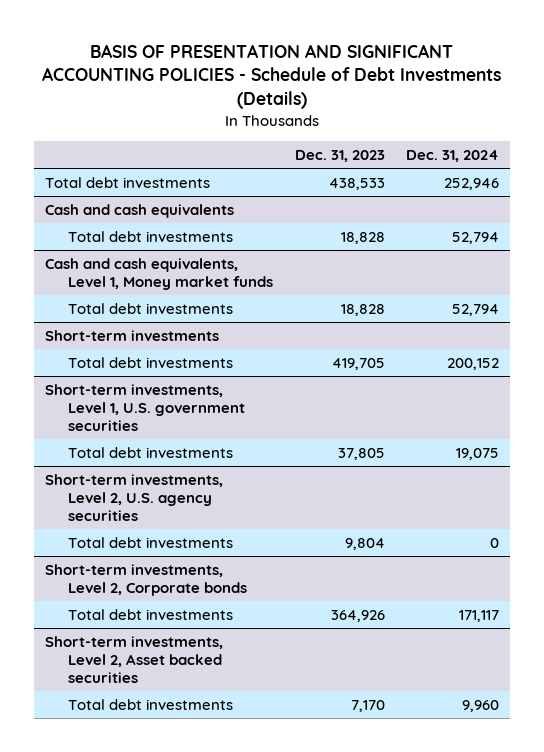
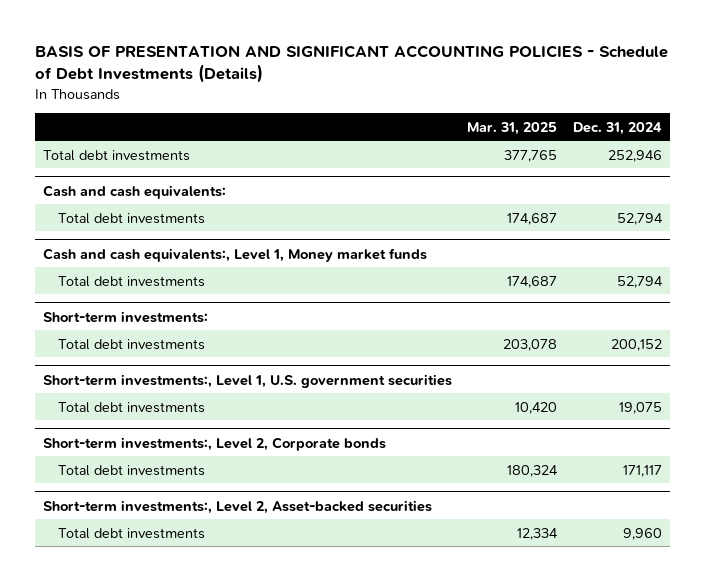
- | Dec. 31, 2023 | Dec. 31, 2024
+ | Mar. 31, 2025 | Dec. 31, 2024
- Cash and cash equivalents
+ Cash and cash equivalents:
- Cash and cash equivalents, Level 1, Money market funds
+ Cash and cash equivalents:, Level 1, Money market funds
- Short-term investments
+ Short-term investments:
- Short-term investments, Level 1, U.S. government securities
+ Short-term investments:, Level 1, U.S. government securities
- Short-term investments, Level 2, U.S. agency securities
- Total debt investments | 9,804 | 0
- Short-term investments, Level 2, Corporate bonds
+ Short-term investments:, Level 2, Corporate bonds
- Short-term investments, Level 2, Asset backed securities
+ Short-term investments:, Level 2, Asset-backed securities

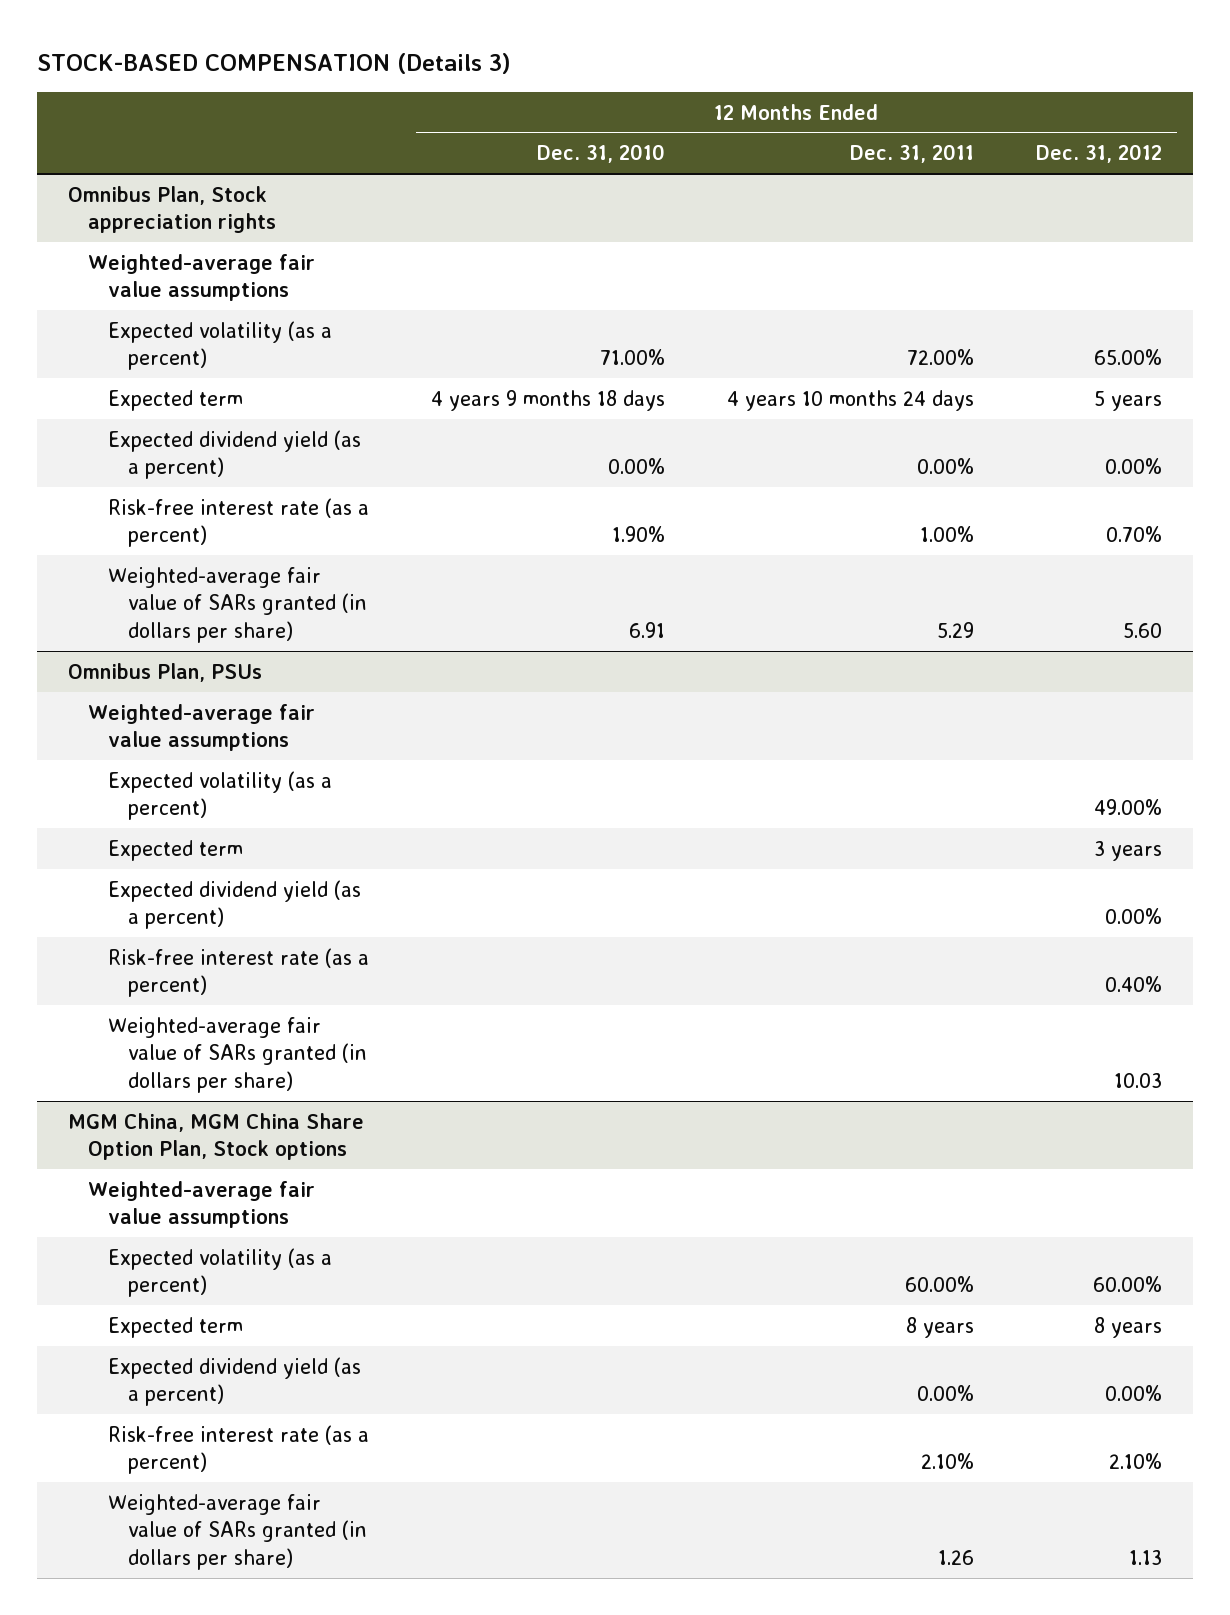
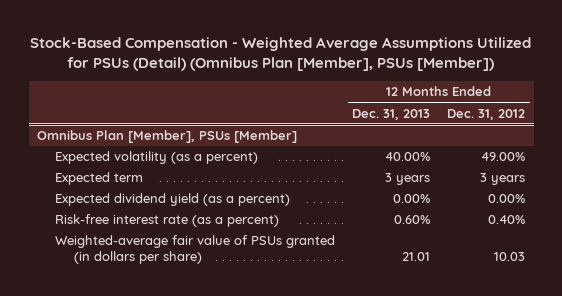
- STOCK-BASED COMPENSATION (Details 3)
+ Stock-Based Compensation - Weighted Average Assumptions Utilized for PSUs (Detail) (Omnibus Plan [Member], PSUs [Member])
- | 12 Months Ended Dec. 31, 2010 | 12 Months Ended Dec. 31, 2011 | 12 Months Ended Dec. 31, 2012
+ | 12 Months Ended Dec. 31, 2013 | 12 Months Ended Dec. 31, 2012
- Omnibus Plan, Stock appreciation rights
- Weighted-average fair value assumptions
- Expected volatility (as a percent) | 71.00% | 72.00% | 65.00%
- Expected term | 4 years 9 months 18 days | 4 years 10 months 24 days | 5 years
- Expected dividend yield (as a percent) | 0.00% | 0.00% | 0.00%
- Risk-free interest rate (as a percent) | 1.90% | 1.00% | 0.70%
- Weighted-average fair value of SARs granted (in dollars per share) | 6.91 | 5.29 | 5.60
- Omnibus Plan, PSUs
- Weighted-average fair value assumptions
+ Omnibus Plan [Member], PSUs [Member]
- Weighted-average fair value of SARs granted (in dollars per share) | | | 10.03
- MGM China, MGM China Share Option Plan, Stock options
- Weighted-average fair value assumptions
- Expected volatility (as a percent) | | 60.00% | 60.00%
- Expected term | | 8 years | 8 years
- Expected dividend yield (as a percent) | | 0.00% | 0.00%
- Risk-free interest rate (as a percent) | | 2.10% | 2.10%
- Weighted-average fair value of SARs granted (in dollars per share) | | 1.26 | 1.13
+ Weighted-average fair value of PSUs granted (in dollars per share) | 21.01 | 10.03

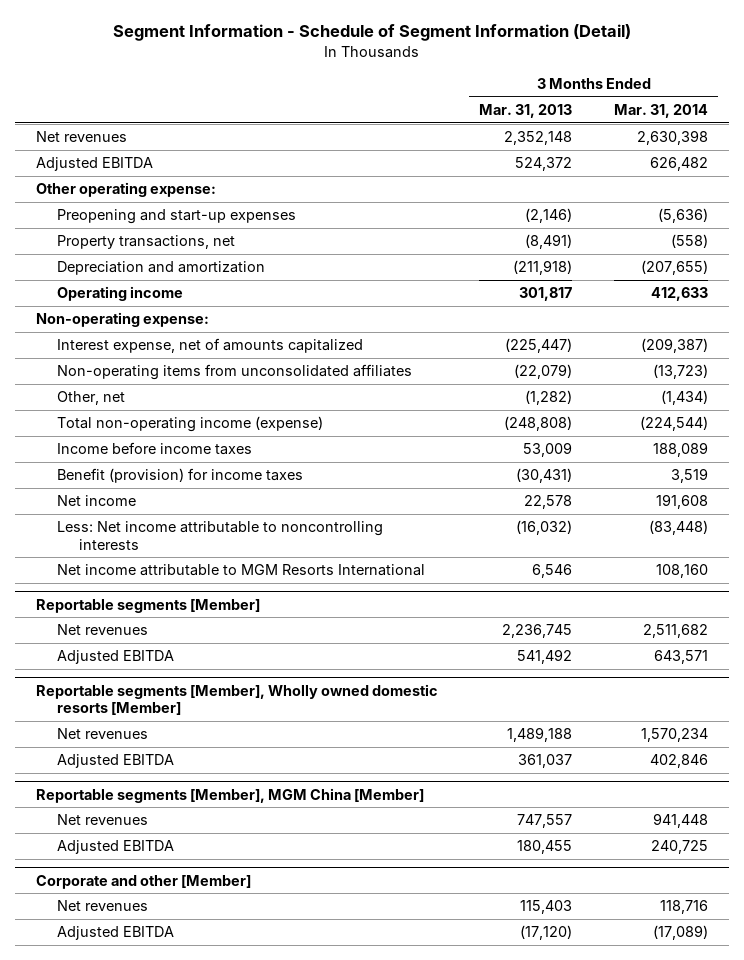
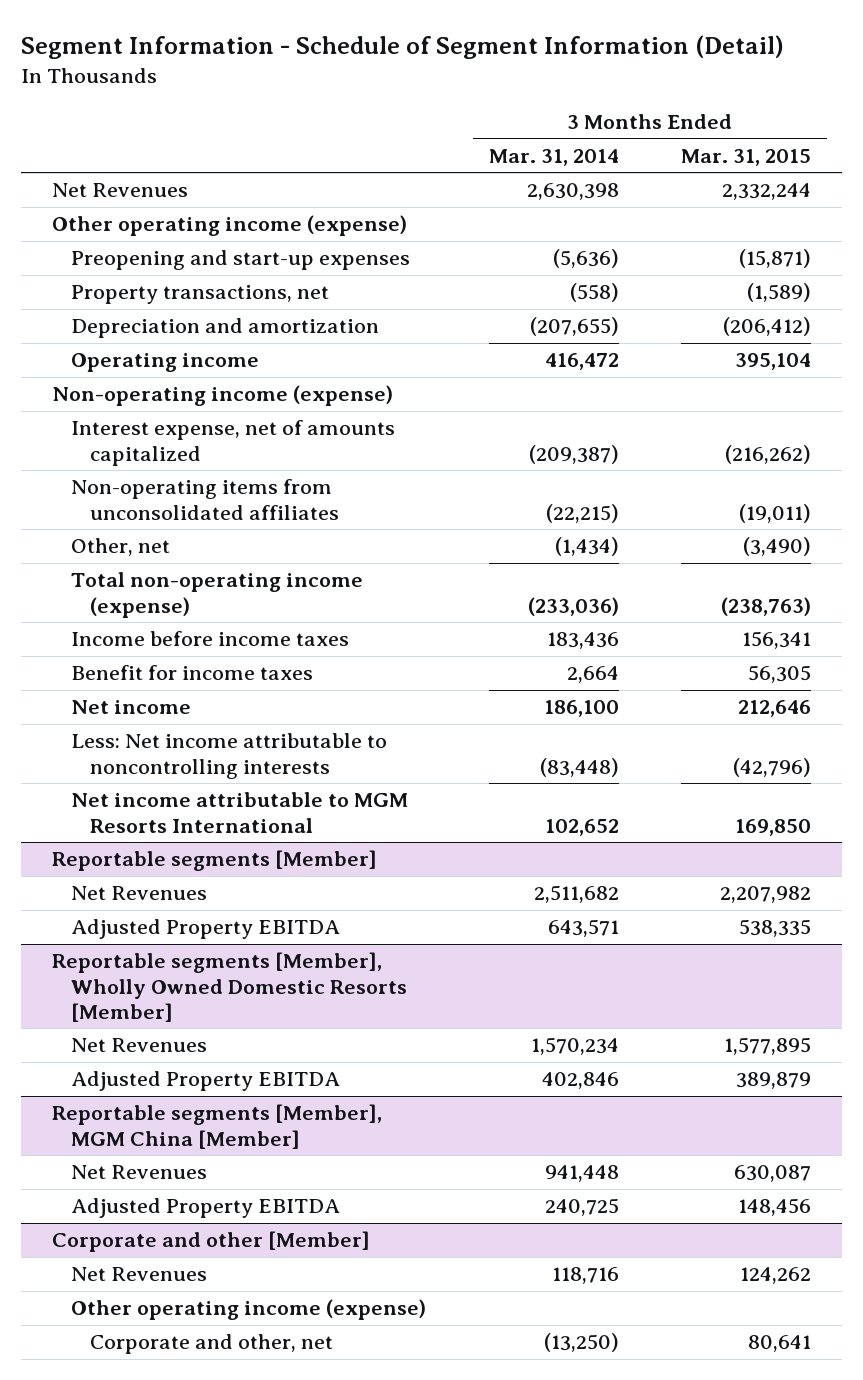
- | 3 Months Ended Mar. 31, 2013 | 3 Months Ended Mar. 31, 2014
+ | 3 Months Ended Mar. 31, 2014 | 3 Months Ended Mar. 31, 2015
- Net revenues | 2,352,148 | 2,630,398
- Adjusted EBITDA | 524,372 | 626,482
- Other operating expense:
+ Net Revenues | 2,630,398 | 2,332,244
+ Other operating income (expense)
- Operating income | 301,817 | 412,633
- Non-operating expense:
+ Operating income | 416,472 | 395,104
+ Non-operating income (expense)
- Non-operating items from unconsolidated affiliates | (22,079) | (13,723)
+ Non-operating items from unconsolidated affiliates | (22,215) | (19,011)
- Total non-operating income (expense) | (248,808) | (224,544)
- Income before income taxes | 53,009 | 188,089
- Benefit (provision) for income taxes | (30,431) | 3,519
- Net income | 22,578 | 191,608
+ Total non-operating income (expense) | (233,036) | (238,763)
+ Income before income taxes | 183,436 | 156,341
+ Benefit for income taxes | 2,664 | 56,305
+ Net income | 186,100 | 212,646
- Net income attributable to MGM Resorts International | 6,546 | 108,160
+ Net income attributable to MGM Resorts International | 102,652 | 169,850
@ Reportable segments [Member]
- Net revenues | 2,236,745 | 2,511,682
- Adjusted EBITDA | 541,492 | 643,571
- Reportable segments [Member], Wholly owned domestic resorts [Member]
- Net revenues | 1,489,188 | 1,570,234
- Adjusted EBITDA | 361,037 | 402,846
@ Reportable segments [Member]
+ Net Revenues | 2,511,682 | 2,207,982
+ Adjusted Property EBITDA | 643,571 | 538,335
+ Reportable segments [Member], Wholly Owned Domestic Resorts [Member]
+ Net Revenues | 1,570,234 | 1,577,895
+ Adjusted Property EBITDA | 402,846 | 389,879
@ Reportable segments [Member], MGM China [Member]
- Net revenues | 747,557 | 941,448
- Adjusted EBITDA | 180,455 | 240,725
+ Net Revenues | 941,448 | 630,087
+ Adjusted Property EBITDA | 240,725 | 148,456
@ Corporate and other [Member]
- Net revenues | 115,403 | 118,716
- Adjusted EBITDA | (17,120) | (17,089)
+ Net Revenues | 118,716 | 124,262
+ Other operating income (expense)
+ Corporate and other, net | (13,250) | 80,641

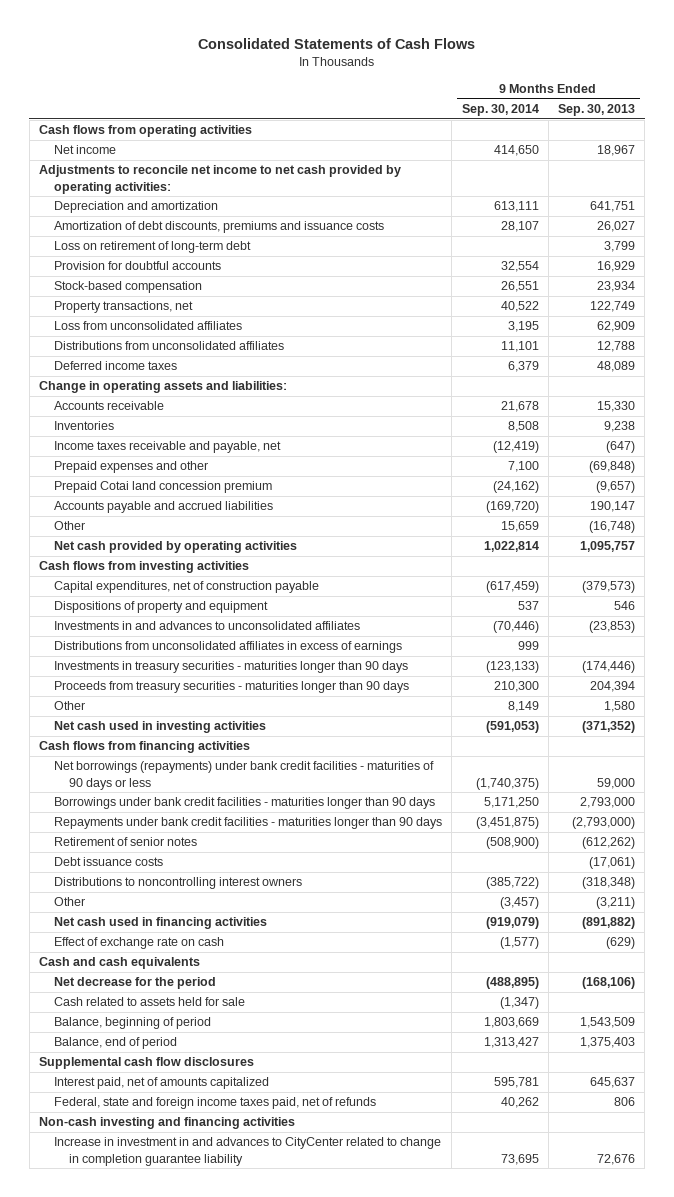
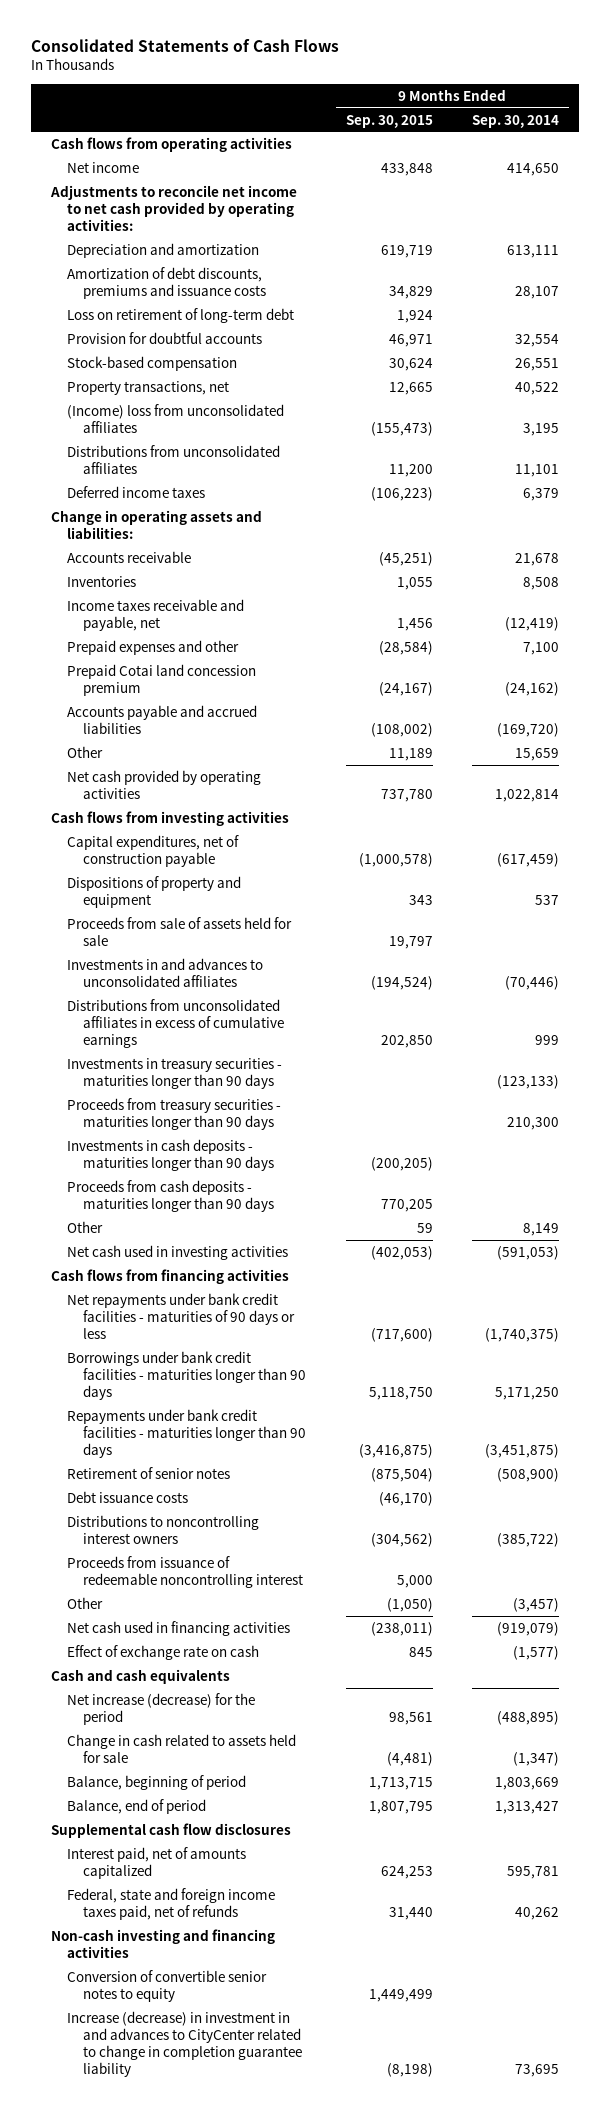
- | 9 Months Ended Sep. 30, 2014 | 9 Months Ended Sep. 30, 2013
+ | 9 Months Ended Sep. 30, 2015 | 9 Months Ended Sep. 30, 2014
- Loss from unconsolidated affiliates | 3,195 | 62,909
+ (Income) loss from unconsolidated affiliates | (155,473) | 3,195
+ Proceeds from sale of assets held for sale | 19,797 |
- Distributions from unconsolidated affiliates in excess of earnings | 999 |
+ Distributions from unconsolidated affiliates in excess of cumulative earnings | 202,850 | 999
+ Investments in cash deposits - maturities longer than 90 days | (200,205) |
+ Proceeds from cash deposits - maturities longer than 90 days | 770,205 |
- Net borrowings (repayments) under bank credit facilities - maturities of 90 days or less | (1,740,375) | 59,000
+ Net repayments under bank credit facilities - maturities of 90 days or less | (717,600) | (1,740,375)
+ Proceeds from issuance of redeemable noncontrolling interest | 5,000 |
- Net decrease for the period | (488,895) | (168,106)
- Cash related to assets held for sale | (1,347) |
+ Net increase (decrease) for the period | 98,561 | (488,895)
+ Change in cash related to assets held for sale | (4,481) | (1,347)
- Increase in investment in and advances to CityCenter related to change in completion guarantee liability | 73,695 | 72,676
+ Conversion of convertible senior notes to equity | 1,449,499 |
+ Increase (decrease) in investment in and advances to CityCenter related to change in completion guarantee liability | (8,198) | 73,695

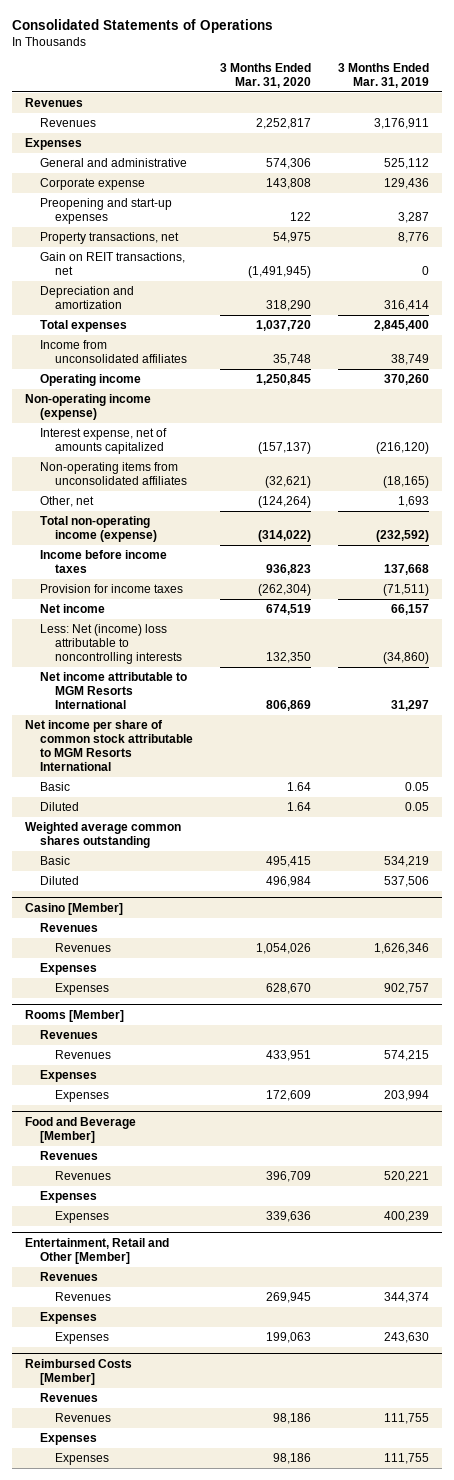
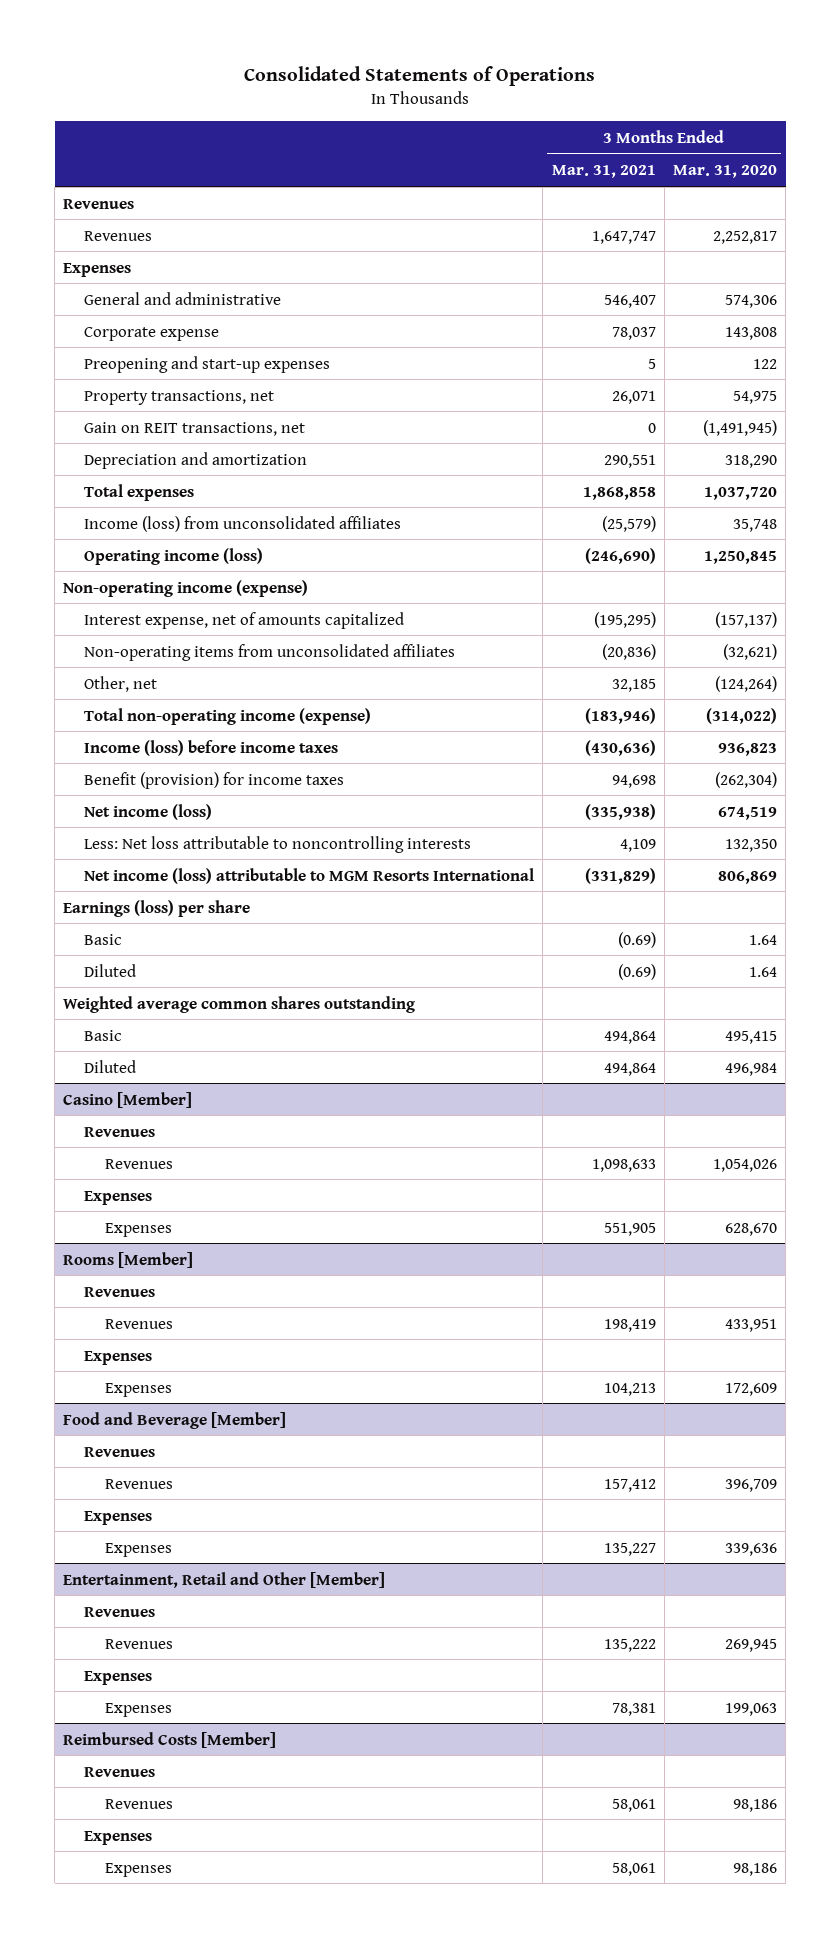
- | 3 Months Ended Mar. 31, 2020 | 3 Months Ended Mar. 31, 2019
+ | 3 Months Ended Mar. 31, 2021 | 3 Months Ended Mar. 31, 2020
- Income from unconsolidated affiliates | 35,748 | 38,749
- Operating income | 1,250,845 | 370,260
+ Income (loss) from unconsolidated affiliates | (25,579) | 35,748
+ Operating income (loss) | (246,690) | 1,250,845
- Income before income taxes | 936,823 | 137,668
- Provision for income taxes | (262,304) | (71,511)
- Net income | 674,519 | 66,157
- Less: Net (income) loss attributable to noncontrolling interests | 132,350 | (34,860)
- Net income attributable to MGM Resorts International | 806,869 | 31,297
- Net income per share of common stock attributable to MGM Resorts International
+ Income (loss) before income taxes | (430,636) | 936,823
+ Benefit (provision) for income taxes | 94,698 | (262,304)
+ Net income (loss) | (335,938) | 674,519
+ Less: Net loss attributable to noncontrolling interests | 4,109 | 132,350
+ Net income (loss) attributable to MGM Resorts International | (331,829) | 806,869
+ Earnings (loss) per share

